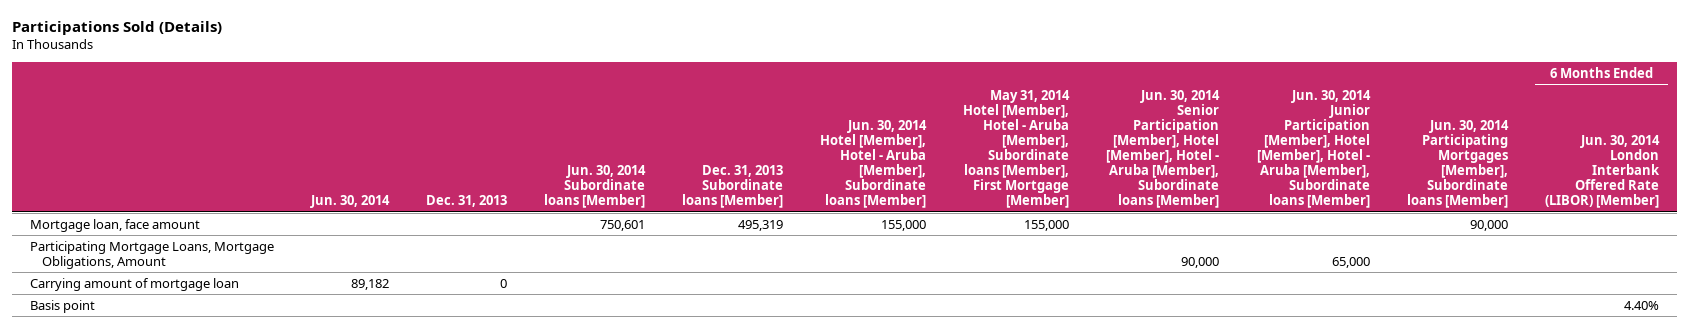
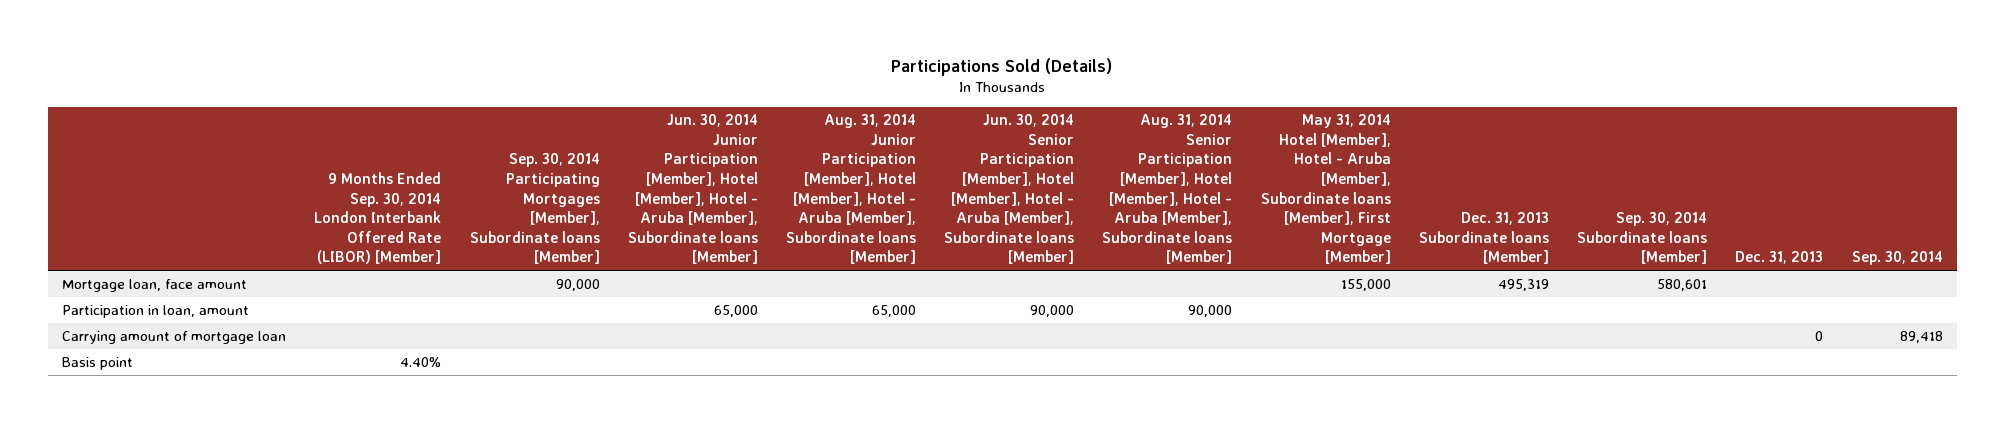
- | Jun. 30, 2014 | Dec. 31, 2013 | Jun. 30, 2014 Subordinate loans [Member] | Dec. 31, 2013 Subordinate loans [Member] | Jun. 30, 2014 Hotel [Member], Hotel - Aruba [Member], Subordinate loans [Member] | May 31, 2014 Hotel [Member], Hotel - Aruba [Member], Subordinate loans [Member], First Mortgage [Member] | Jun. 30, 2014 Senior Participation [Member], Hotel [Member], Hotel - Aruba [Member], Subordinate loans [Member] | Jun. 30, 2014 Junior Participation [Member], Hotel [Member], Hotel - Aruba [Member], Subordinate loans [Member] | Jun. 30, 2014 Participating Mortgages [Member], Subordinate loans [Member] | 6 Months Ended Jun. 30, 2014 London Interbank Offered Rate (LIBOR) [Member]
+ | 9 Months Ended Sep. 30, 2014 London Interbank Offered Rate (LIBOR) [Member] | Sep. 30, 2014 Participating Mortgages [Member], Subordinate loans [Member] | Jun. 30, 2014 Junior Participation [Member], Hotel [Member], Hotel - Aruba [Member], Subordinate loans [Member] | Aug. 31, 2014 Junior Participation [Member], Hotel [Member], Hotel - Aruba [Member], Subordinate loans [Member] | Jun. 30, 2014 Senior Participation [Member], Hotel [Member], Hotel - Aruba [Member], Subordinate loans [Member] | Aug. 31, 2014 Senior Participation [Member], Hotel [Member], Hotel - Aruba [Member], Subordinate loans [Member] | May 31, 2014 Hotel [Member], Hotel - Aruba [Member], Subordinate loans [Member], First Mortgage [Member] | Dec. 31, 2013 Subordinate loans [Member] | Sep. 30, 2014 Subordinate loans [Member] | Dec. 31, 2013 | Sep. 30, 2014
- Participating Mortgage Loans, Mortgage Obligations, Amount | | | | | | | 90,000 | 65,000 | |
+ Participation in loan, amount | | | 65,000 | 65,000 | 90,000 | 90,000 | | | | |

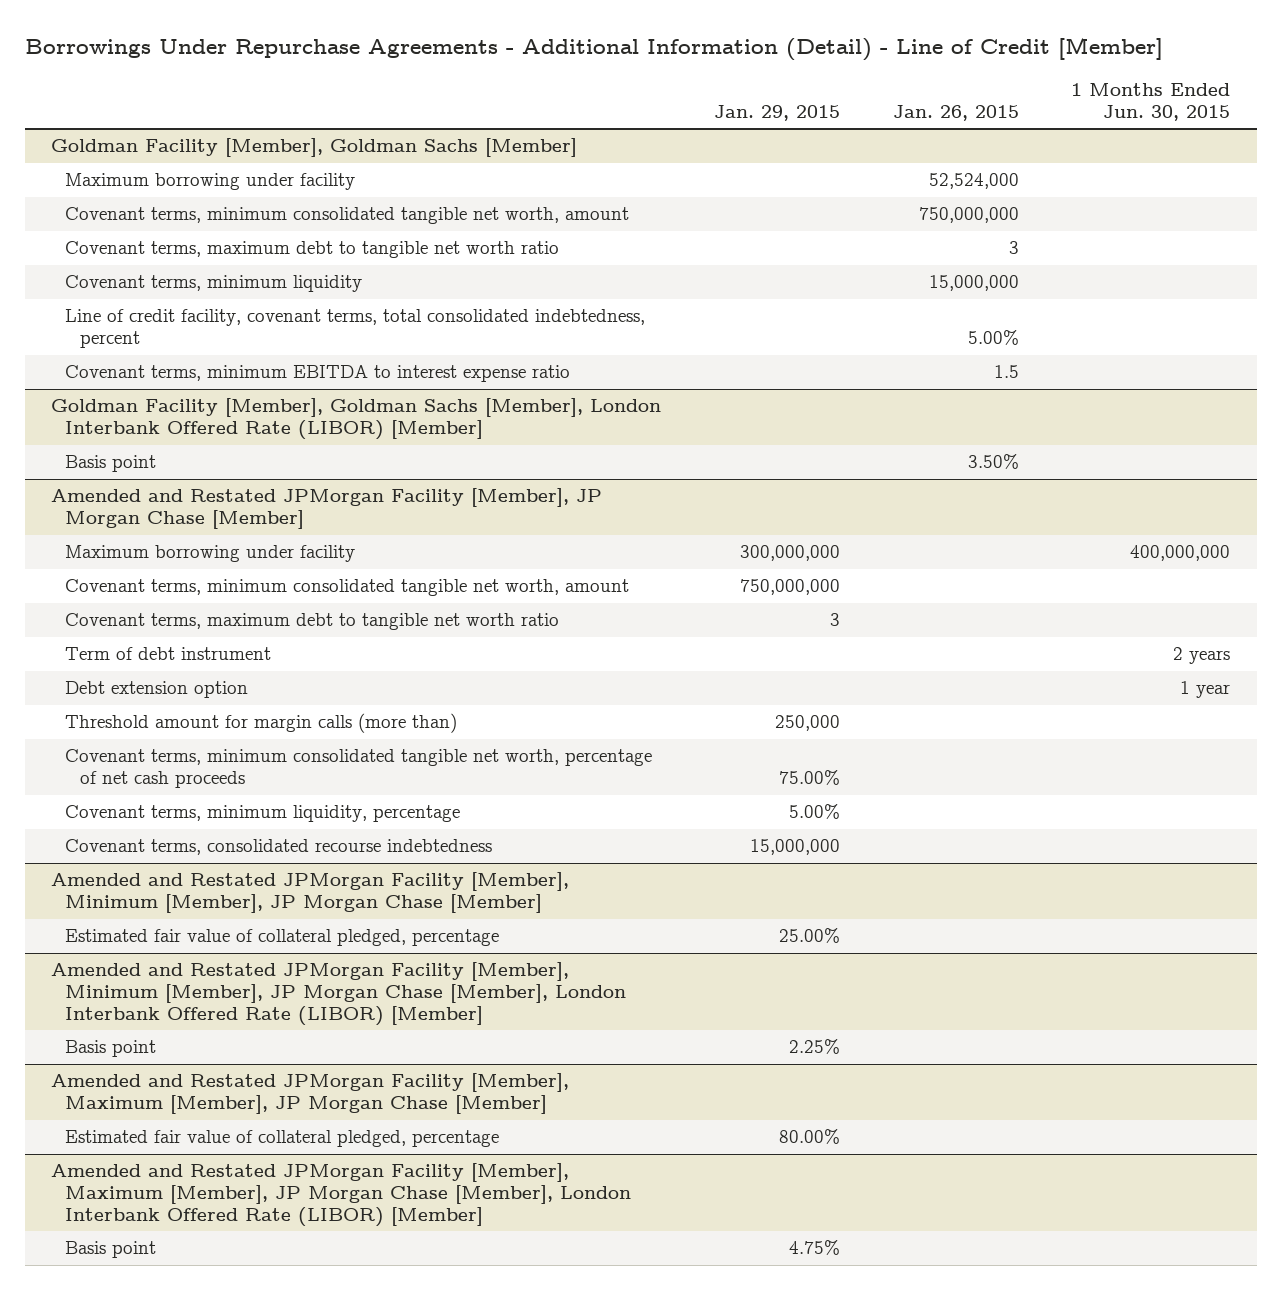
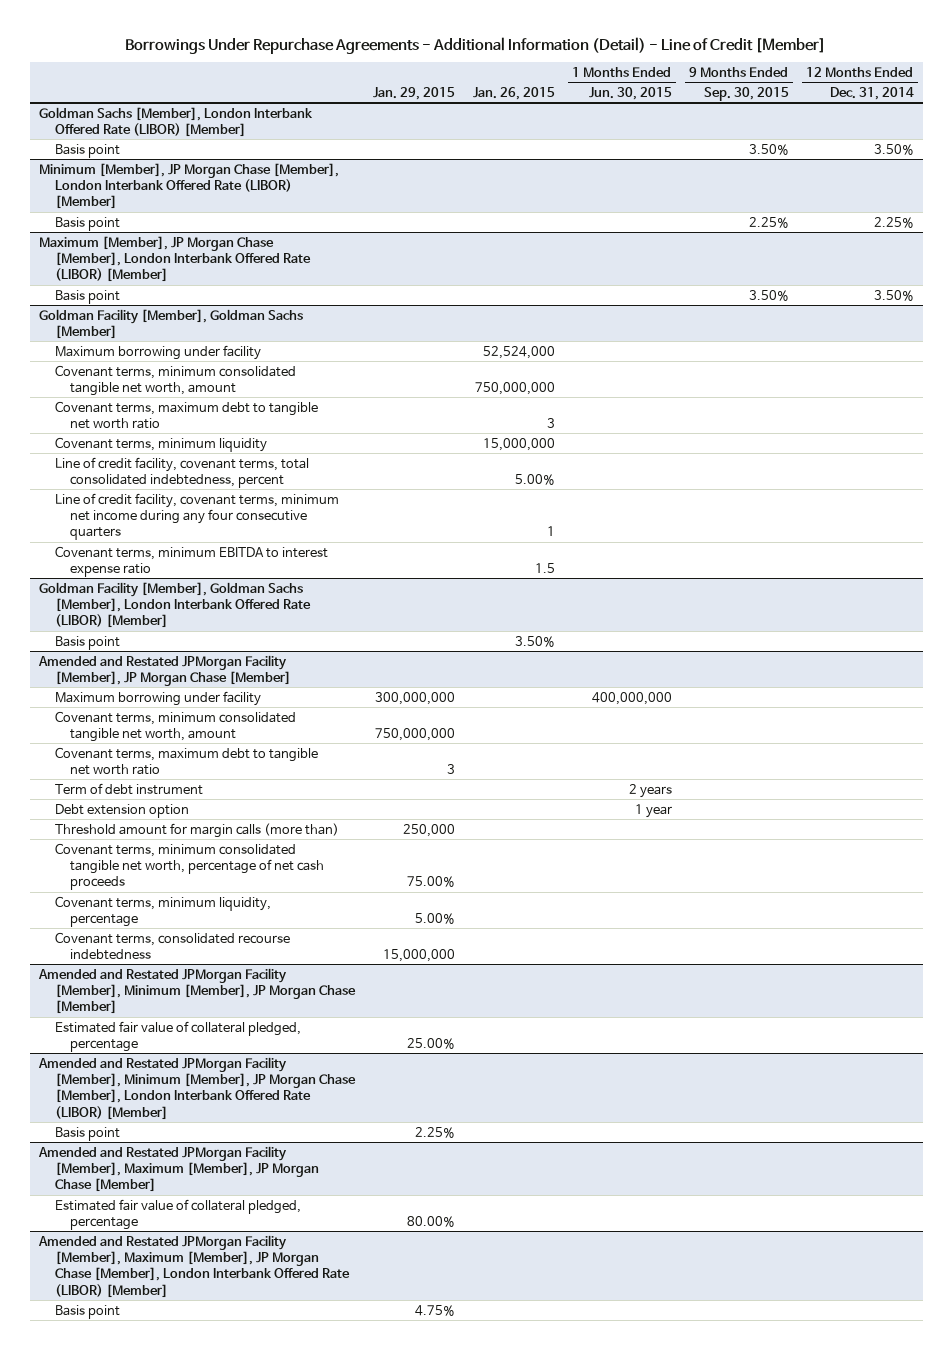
- | Jan. 29, 2015 | Jan. 26, 2015 | 1 Months Ended Jun. 30, 2015
+ | Jan. 29, 2015 | Jan. 26, 2015 | 1 Months Ended Jun. 30, 2015 | 9 Months Ended Sep. 30, 2015 | 12 Months Ended Dec. 31, 2014
+ Goldman Sachs [Member], London Interbank Offered Rate (LIBOR) [Member]
+ Basis point | | | | 3.50% | 3.50%
+ Minimum [Member], JP Morgan Chase [Member], London Interbank Offered Rate (LIBOR) [Member]
+ Basis point | | | | 2.25% | 2.25%
+ Maximum [Member], JP Morgan Chase [Member], London Interbank Offered Rate (LIBOR) [Member]
+ Basis point | | | | 3.50% | 3.50%
@ Goldman Facility [Member], Goldman Sachs [Member]
+ Line of credit facility, covenant terms, minimum net income during any four consecutive quarters | | 1 | | |

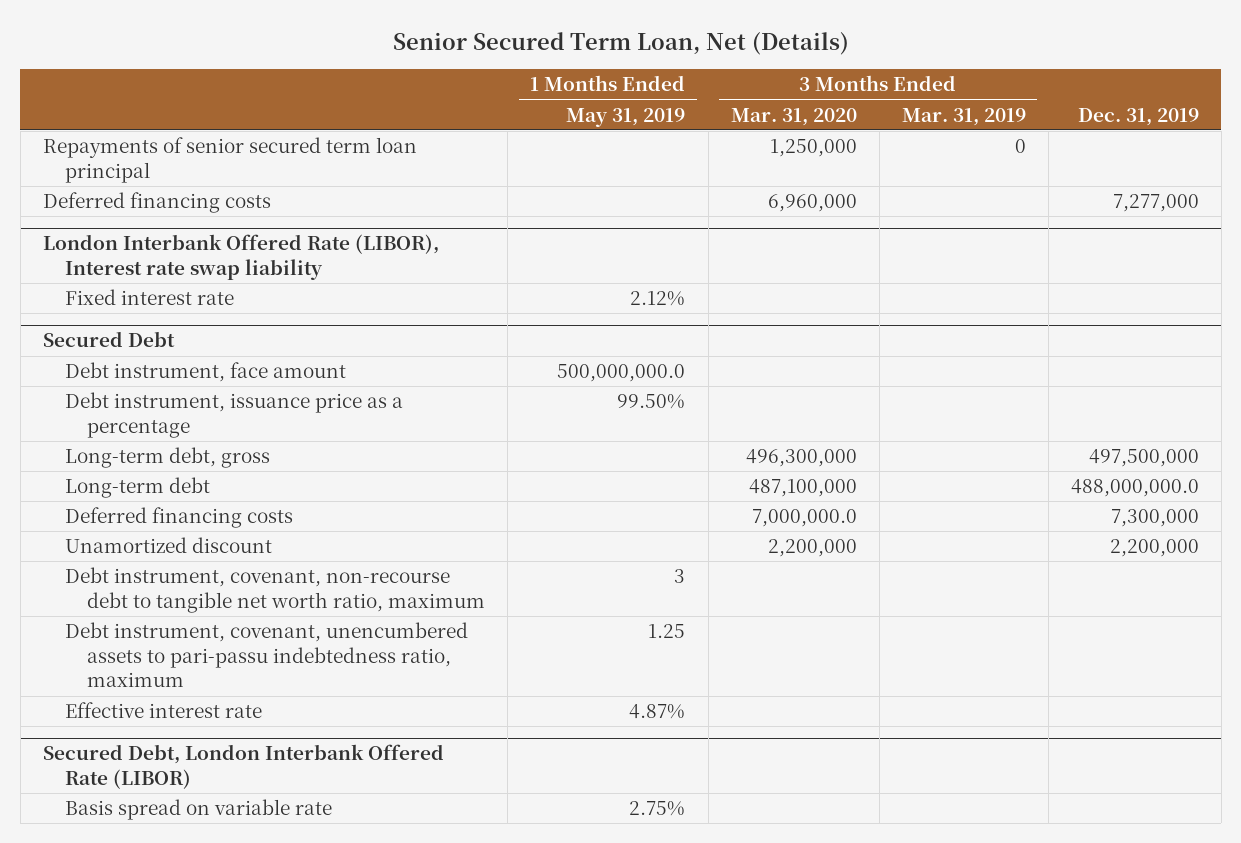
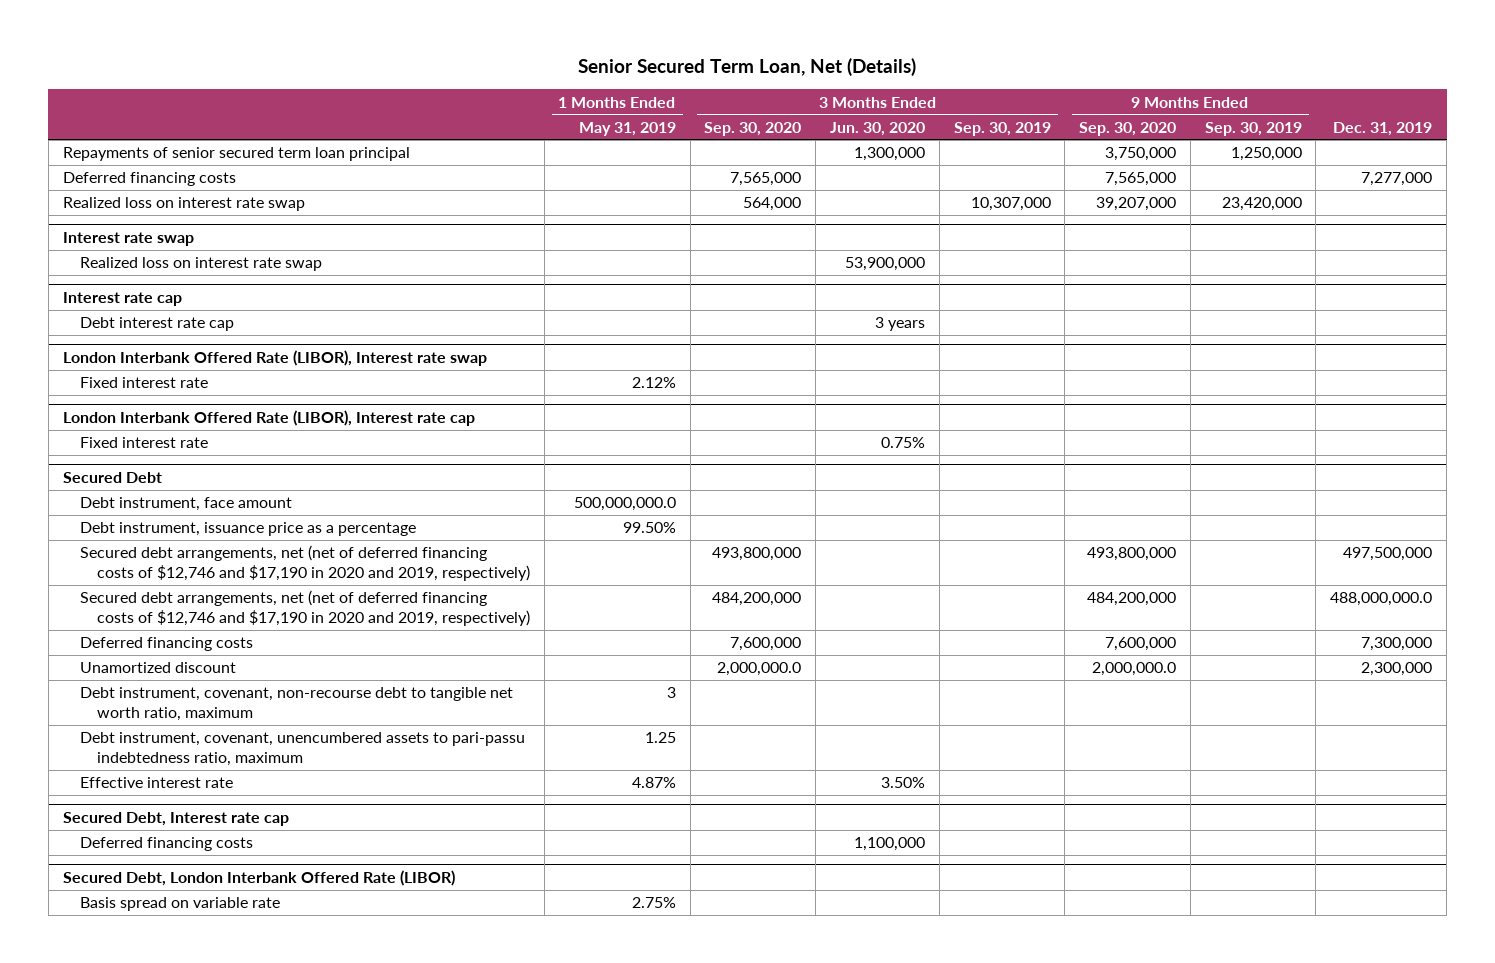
- | 1 Months Ended May 31, 2019 | 3 Months Ended Mar. 31, 2020 | 3 Months Ended Mar. 31, 2019 | Dec. 31, 2019
+ | 1 Months Ended May 31, 2019 | 3 Months Ended Sep. 30, 2020 | 3 Months Ended Jun. 30, 2020 | 3 Months Ended Sep. 30, 2019 | 9 Months Ended Sep. 30, 2020 | 9 Months Ended Sep. 30, 2019 | Dec. 31, 2019
- London Interbank Offered Rate (LIBOR), Interest rate swap liability
+ Realized loss on interest rate swap | | 564,000 | | 10,307,000 | 39,207,000 | 23,420,000 |
+ Interest rate swap
+ Realized loss on interest rate swap | | | 53,900,000 | | | |
+ Interest rate cap
+ Debt interest rate cap | | | 3 years | | | |
+ London Interbank Offered Rate (LIBOR), Interest rate swap
+ London Interbank Offered Rate (LIBOR), Interest rate cap
+ Fixed interest rate | | | 0.75% | | | |
@ Secured Debt
- Long-term debt, gross | | 496,300,000 | | 497,500,000
- Long-term debt | | 487,100,000 | | 488,000,000.0
+ Secured debt arrangements, net (net of deferred financing costs of $12,746 and $17,190 in 2020 and 2019, respectively) | | 493,800,000 | | | 493,800,000 | | 497,500,000
+ Secured debt arrangements, net (net of deferred financing costs of $12,746 and $17,190 in 2020 and 2019, respectively) | | 484,200,000 | | | 484,200,000 | | 488,000,000.0
- Unamortized discount | | 2,200,000 | | 2,200,000
+ Unamortized discount | | 2,000,000.0 | | | 2,000,000.0 | | 2,300,000
+ Secured Debt, Interest rate cap
+ Deferred financing costs | | | 1,100,000 | | | |

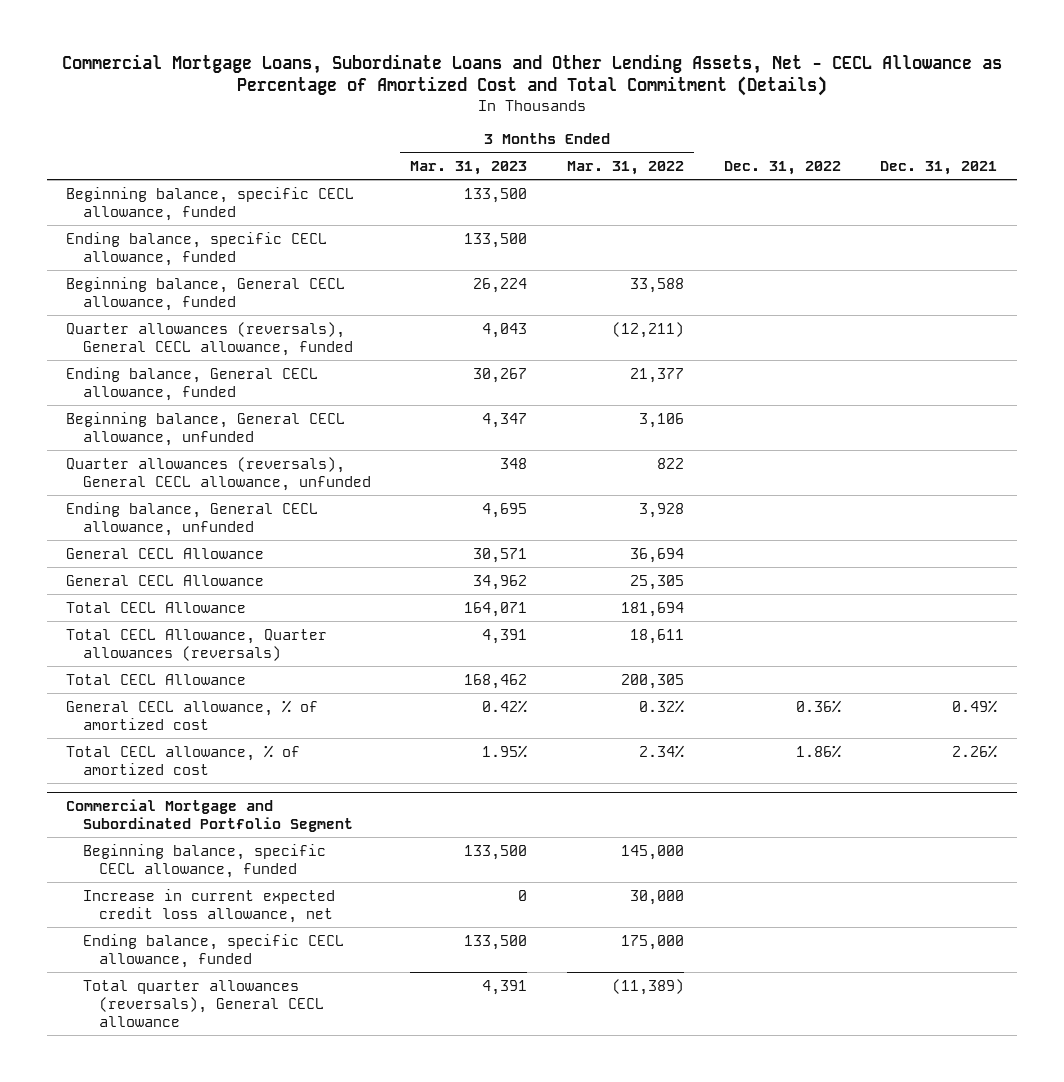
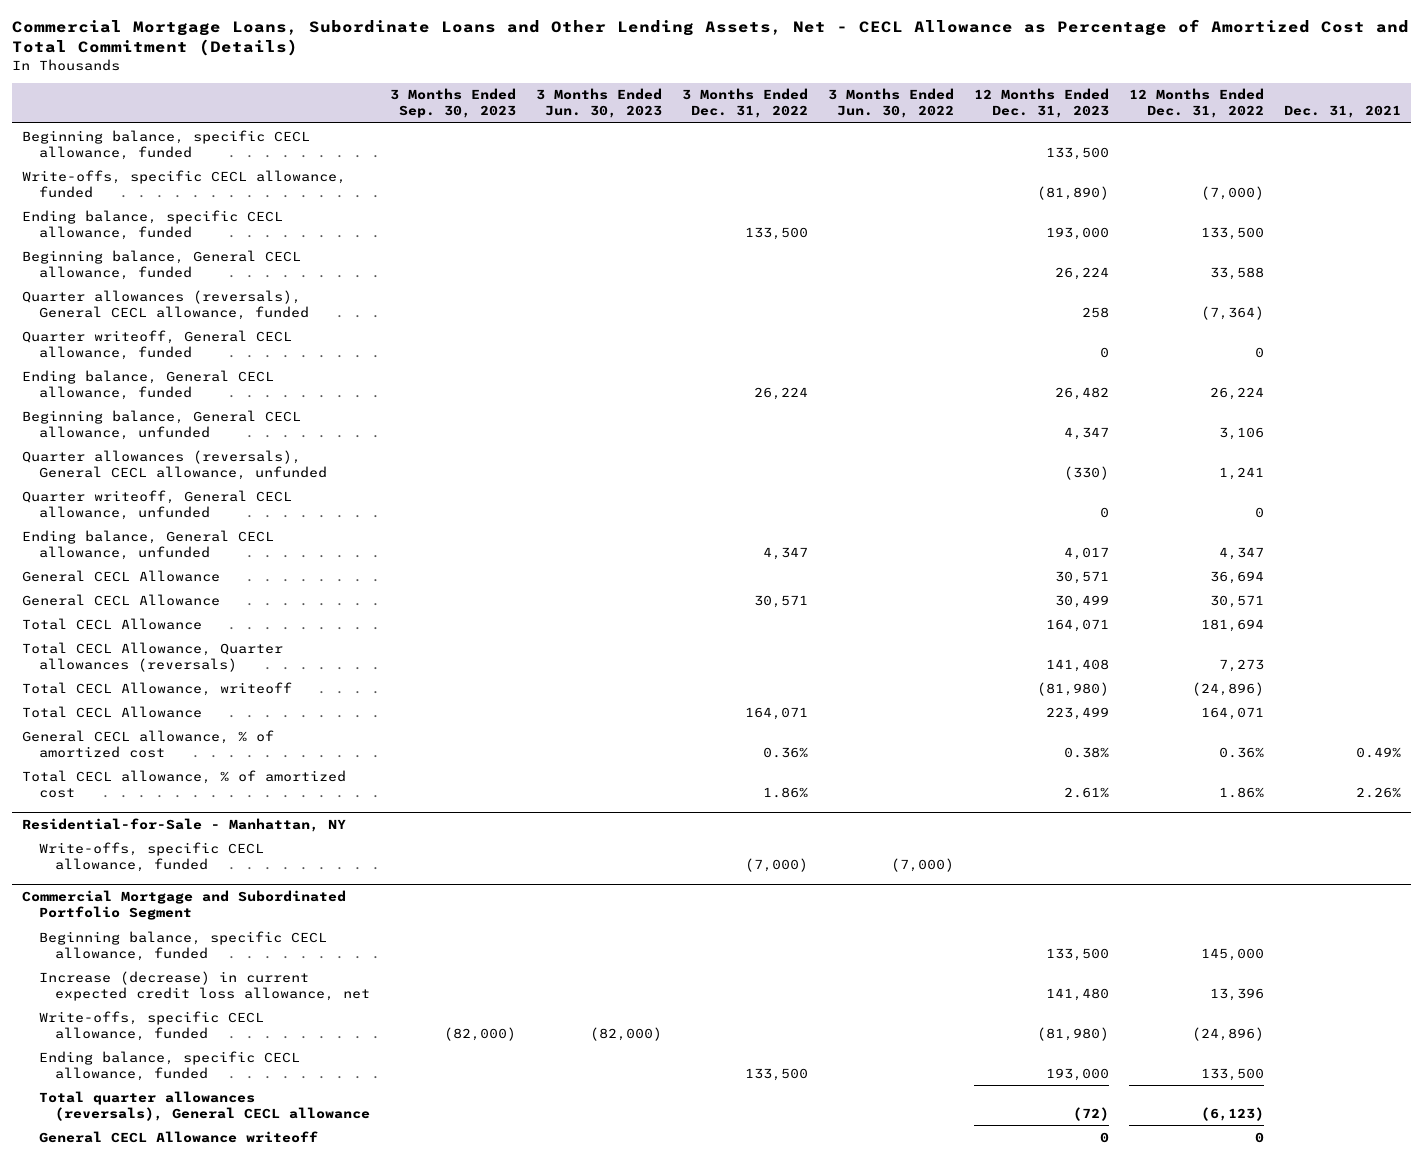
- | 3 Months Ended Mar. 31, 2023 | 3 Months Ended Mar. 31, 2022 | Dec. 31, 2022 | Dec. 31, 2021
+ | 3 Months Ended Sep. 30, 2023 | 3 Months Ended Jun. 30, 2023 | 3 Months Ended Dec. 31, 2022 | 3 Months Ended Jun. 30, 2022 | 12 Months Ended Dec. 31, 2023 | 12 Months Ended Dec. 31, 2022 | Dec. 31, 2021
+ Write-offs, specific CECL allowance, funded | | | | | (81,890) | (7,000) |
+ Quarter writeoff, General CECL allowance, funded | | | | | 0 | 0 |
+ Quarter writeoff, General CECL allowance, unfunded | | | | | 0 | 0 |
+ Total CECL Allowance, writeoff | | | | | (81,980) | (24,896) |
+ Residential-for-Sale - Manhattan, NY
+ Write-offs, specific CECL allowance, funded | | | (7,000) | (7,000) | | |
@ Commercial Mortgage and Subordinated Portfolio Segment
- Increase in current expected credit loss allowance, net | 0 | 30,000 | |
+ Increase (decrease) in current expected credit loss allowance, net | | | | | 141,480 | 13,396 |
+ Write-offs, specific CECL allowance, funded | (82,000) | (82,000) | | | (81,980) | (24,896) |
+ General CECL Allowance writeoff | | | | | 0 | 0 |

